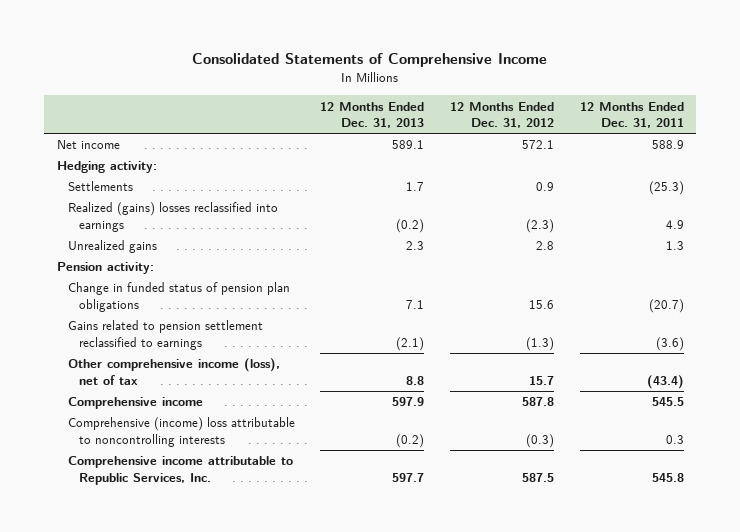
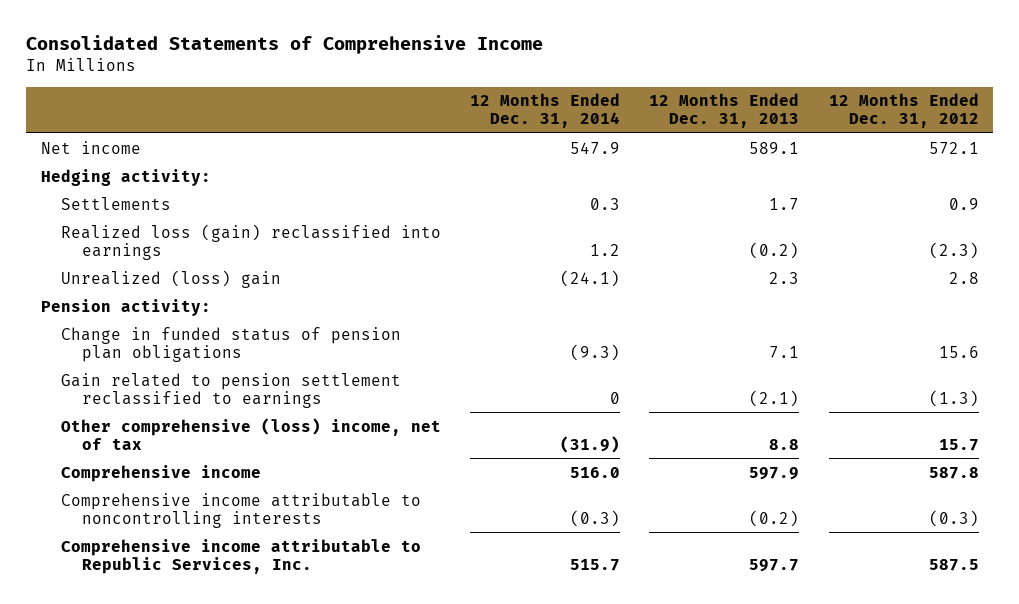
- | 12 Months Ended Dec. 31, 2013 | 12 Months Ended Dec. 31, 2012 | 12 Months Ended Dec. 31, 2011
+ | 12 Months Ended Dec. 31, 2014 | 12 Months Ended Dec. 31, 2013 | 12 Months Ended Dec. 31, 2012
- Realized (gains) losses reclassified into earnings | (0.2) | (2.3) | 4.9
- Unrealized gains | 2.3 | 2.8 | 1.3
+ Realized loss (gain) reclassified into earnings | 1.2 | (0.2) | (2.3)
+ Unrealized (loss) gain | (24.1) | 2.3 | 2.8
- Gains related to pension settlement reclassified to earnings | (2.1) | (1.3) | (3.6)
- Other comprehensive income (loss), net of tax | 8.8 | 15.7 | (43.4)
+ Gain related to pension settlement reclassified to earnings | 0 | (2.1) | (1.3)
+ Other comprehensive (loss) income, net of tax | (31.9) | 8.8 | 15.7
- Comprehensive (income) loss attributable to noncontrolling interests | (0.2) | (0.3) | 0.3
+ Comprehensive income attributable to noncontrolling interests | (0.3) | (0.2) | (0.3)

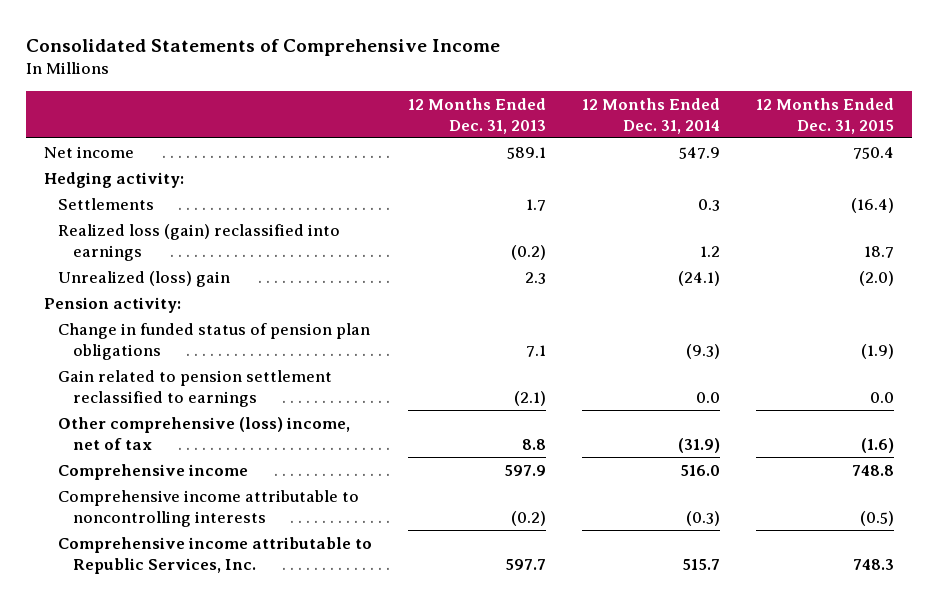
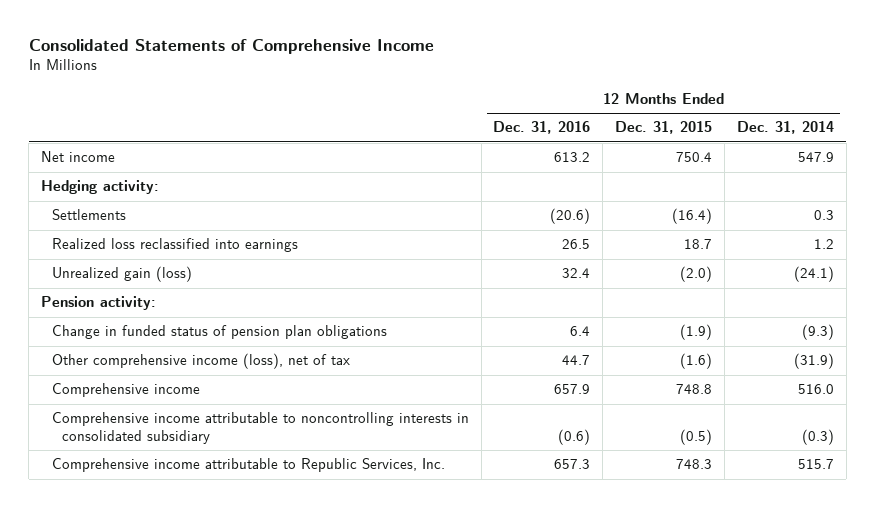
- | 12 Months Ended Dec. 31, 2013 | 12 Months Ended Dec. 31, 2014 | 12 Months Ended Dec. 31, 2015
+ | 12 Months Ended Dec. 31, 2016 | 12 Months Ended Dec. 31, 2015 | 12 Months Ended Dec. 31, 2014
- Realized loss (gain) reclassified into earnings | (0.2) | 1.2 | 18.7
- Unrealized (loss) gain | 2.3 | (24.1) | (2.0)
+ Realized loss reclassified into earnings | 26.5 | 18.7 | 1.2
+ Unrealized gain (loss) | 32.4 | (2.0) | (24.1)
- Gain related to pension settlement reclassified to earnings | (2.1) | 0.0 | 0.0
- Other comprehensive (loss) income, net of tax | 8.8 | (31.9) | (1.6)
+ Other comprehensive income (loss), net of tax | 44.7 | (1.6) | (31.9)
- Comprehensive income attributable to noncontrolling interests | (0.2) | (0.3) | (0.5)
+ Comprehensive income attributable to noncontrolling interests in consolidated subsidiary | (0.6) | (0.5) | (0.3)

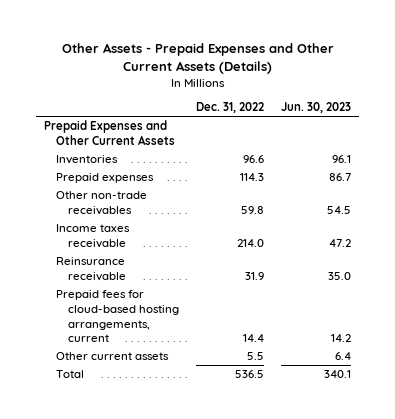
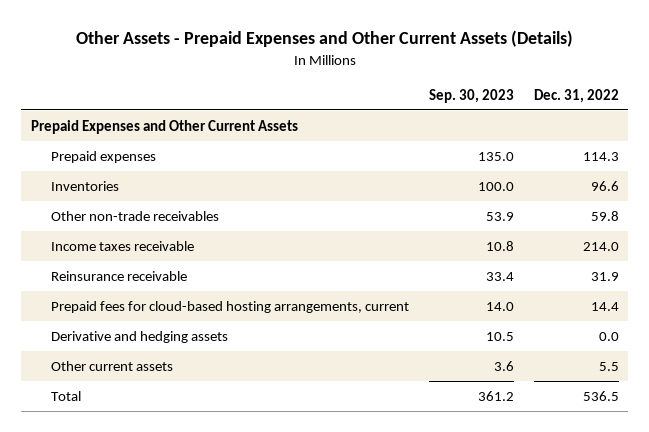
- | Dec. 31, 2022 | Jun. 30, 2023
+ | Sep. 30, 2023 | Dec. 31, 2022
moved down: Inventories | 100.0 | 96.6
+ Derivative and hedging assets | 10.5 | 0.0

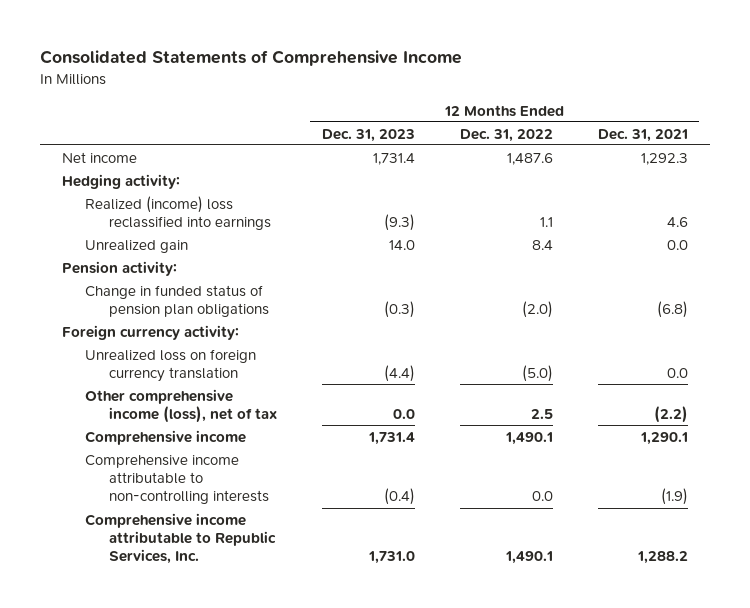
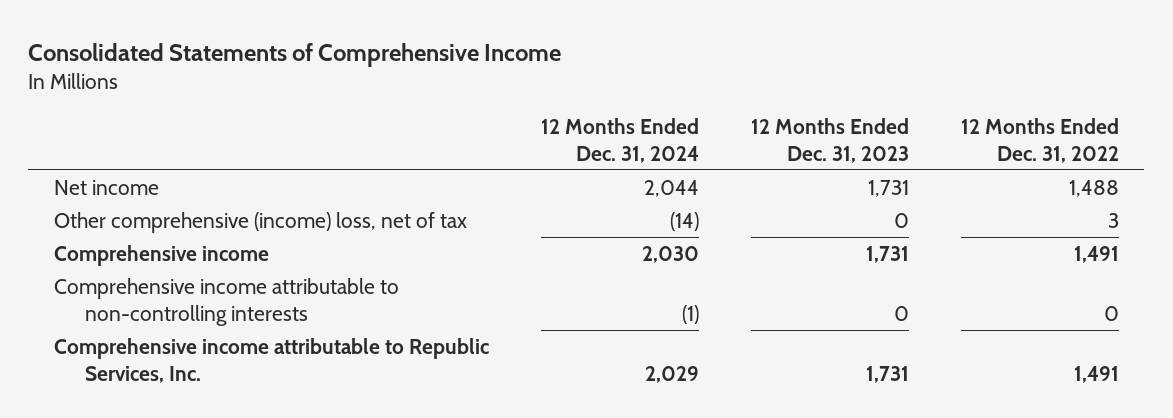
- | 12 Months Ended Dec. 31, 2023 | 12 Months Ended Dec. 31, 2022 | 12 Months Ended Dec. 31, 2021
+ | 12 Months Ended Dec. 31, 2024 | 12 Months Ended Dec. 31, 2023 | 12 Months Ended Dec. 31, 2022
- Net income | 1,731.4 | 1,487.6 | 1,292.3
- Hedging activity:
- Realized (income) loss reclassified into earnings | (9.3) | 1.1 | 4.6
- Unrealized gain | 14.0 | 8.4 | 0.0
- Pension activity:
- Change in funded status of pension plan obligations | (0.3) | (2.0) | (6.8)
- Foreign currency activity:
- Unrealized loss on foreign currency translation | (4.4) | (5.0) | 0.0
- Other comprehensive income (loss), net of tax | 0.0 | 2.5 | (2.2)
- Comprehensive income | 1,731.4 | 1,490.1 | 1,290.1
- Comprehensive income attributable to non-controlling interests | (0.4) | 0.0 | (1.9)
- Comprehensive income attributable to Republic Services, Inc. | 1,731.0 | 1,490.1 | 1,288.2
+ Net income | 2,044 | 1,731 | 1,488
+ Other comprehensive (income) loss, net of tax | (14) | 0 | 3
+ Comprehensive income | 2,030 | 1,731 | 1,491
+ Comprehensive income attributable to non-controlling interests | (1) | 0 | 0
+ Comprehensive income attributable to Republic Services, Inc. | 2,029 | 1,731 | 1,491

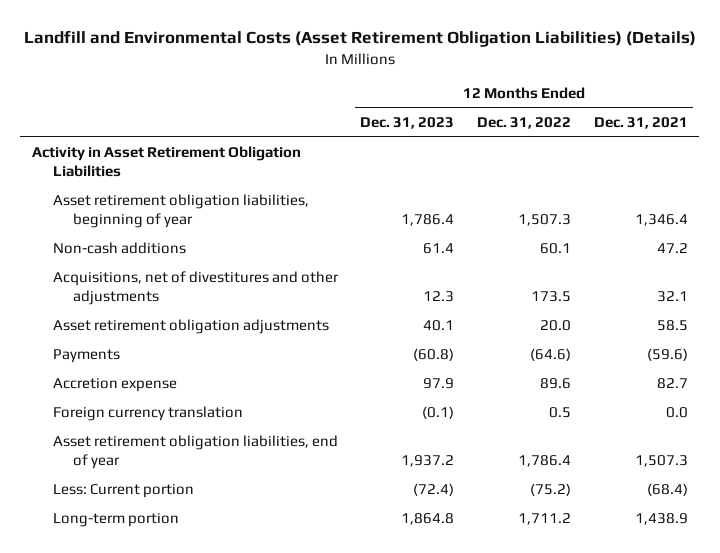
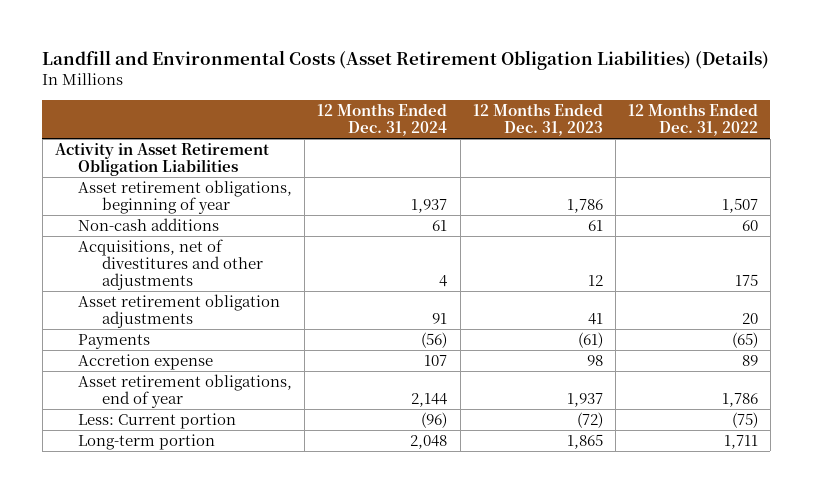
- | 12 Months Ended Dec. 31, 2023 | 12 Months Ended Dec. 31, 2022 | 12 Months Ended Dec. 31, 2021
+ | 12 Months Ended Dec. 31, 2024 | 12 Months Ended Dec. 31, 2023 | 12 Months Ended Dec. 31, 2022
- Asset retirement obligation liabilities, beginning of year | 1,786.4 | 1,507.3 | 1,346.4
- Non-cash additions | 61.4 | 60.1 | 47.2
- Acquisitions, net of divestitures and other adjustments | 12.3 | 173.5 | 32.1
- Asset retirement obligation adjustments | 40.1 | 20.0 | 58.5
- Payments | (60.8) | (64.6) | (59.6)
- Accretion expense | 97.9 | 89.6 | 82.7
- Foreign currency translation | (0.1) | 0.5 | 0.0
- Asset retirement obligation liabilities, end of year | 1,937.2 | 1,786.4 | 1,507.3
- Less: Current portion | (72.4) | (75.2) | (68.4)
- Long-term portion | 1,864.8 | 1,711.2 | 1,438.9
+ Asset retirement obligations, beginning of year | 1,937 | 1,786 | 1,507
+ Non-cash additions | 61 | 61 | 60
+ Acquisitions, net of divestitures and other adjustments | 4 | 12 | 175
+ Asset retirement obligation adjustments | 91 | 41 | 20
+ Payments | (56) | (61) | (65)
+ Accretion expense | 107 | 98 | 89
+ Asset retirement obligations, end of year | 2,144 | 1,937 | 1,786
+ Less: Current portion | (96) | (72) | (75)
+ Long-term portion | 2,048 | 1,865 | 1,711

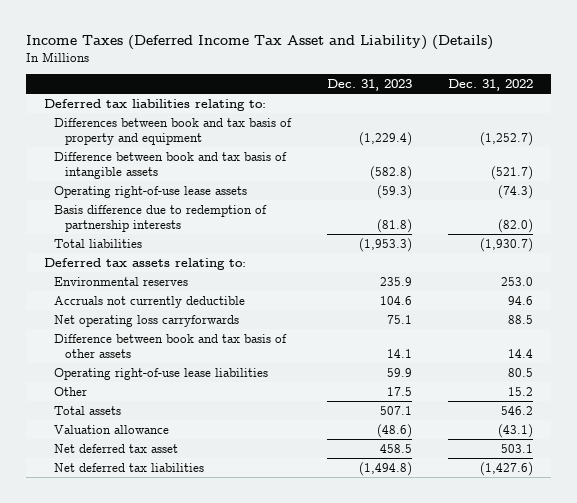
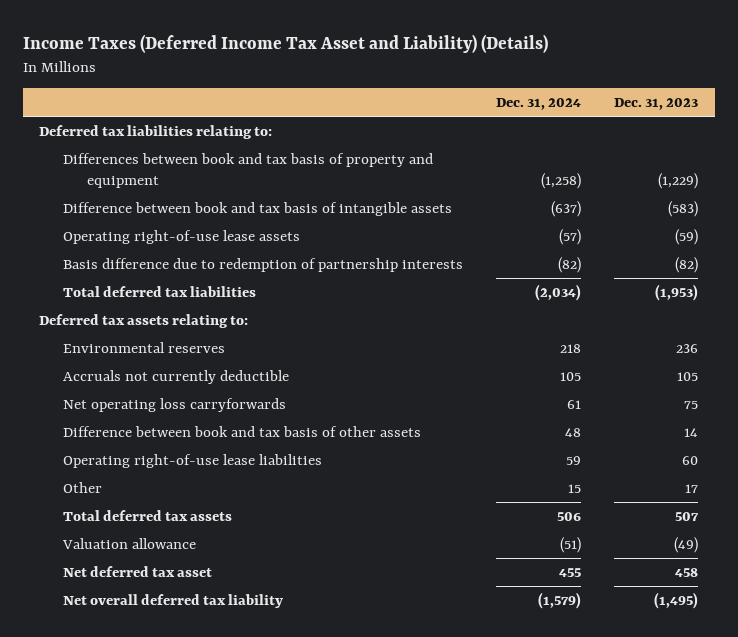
- | Dec. 31, 2023 | Dec. 31, 2022
+ | Dec. 31, 2024 | Dec. 31, 2023
- Differences between book and tax basis of property and equipment | (1,229.4) | (1,252.7)
- Difference between book and tax basis of intangible assets | (582.8) | (521.7)
- Operating right-of-use lease assets | (59.3) | (74.3)
- Basis difference due to redemption of partnership interests | (81.8) | (82.0)
- Total liabilities | (1,953.3) | (1,930.7)
+ Differences between book and tax basis of property and equipment | (1,258) | (1,229)
+ Difference between book and tax basis of intangible assets | (637) | (583)
+ Operating right-of-use lease assets | (57) | (59)
+ Basis difference due to redemption of partnership interests | (82) | (82)
+ Total deferred tax liabilities | (2,034) | (1,953)
- Environmental reserves | 235.9 | 253.0
- Accruals not currently deductible | 104.6 | 94.6
- Net operating loss carryforwards | 75.1 | 88.5
- Difference between book and tax basis of other assets | 14.1 | 14.4
- Operating right-of-use lease liabilities | 59.9 | 80.5
- Other | 17.5 | 15.2
- Total assets | 507.1 | 546.2
- Valuation allowance | (48.6) | (43.1)
- Net deferred tax asset | 458.5 | 503.1
- Net deferred tax liabilities | (1,494.8) | (1,427.6)
+ Environmental reserves | 218 | 236
+ Accruals not currently deductible | 105 | 105
+ Net operating loss carryforwards | 61 | 75
+ Difference between book and tax basis of other assets | 48 | 14
+ Operating right-of-use lease liabilities | 59 | 60
+ Other | 15 | 17
+ Total deferred tax assets | 506 | 507
+ Valuation allowance | (51) | (49)
+ Net deferred tax asset | 455 | 458
+ Net overall deferred tax liability | (1,579) | (1,495)

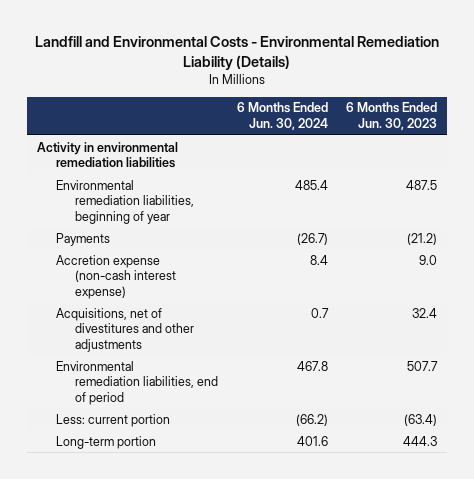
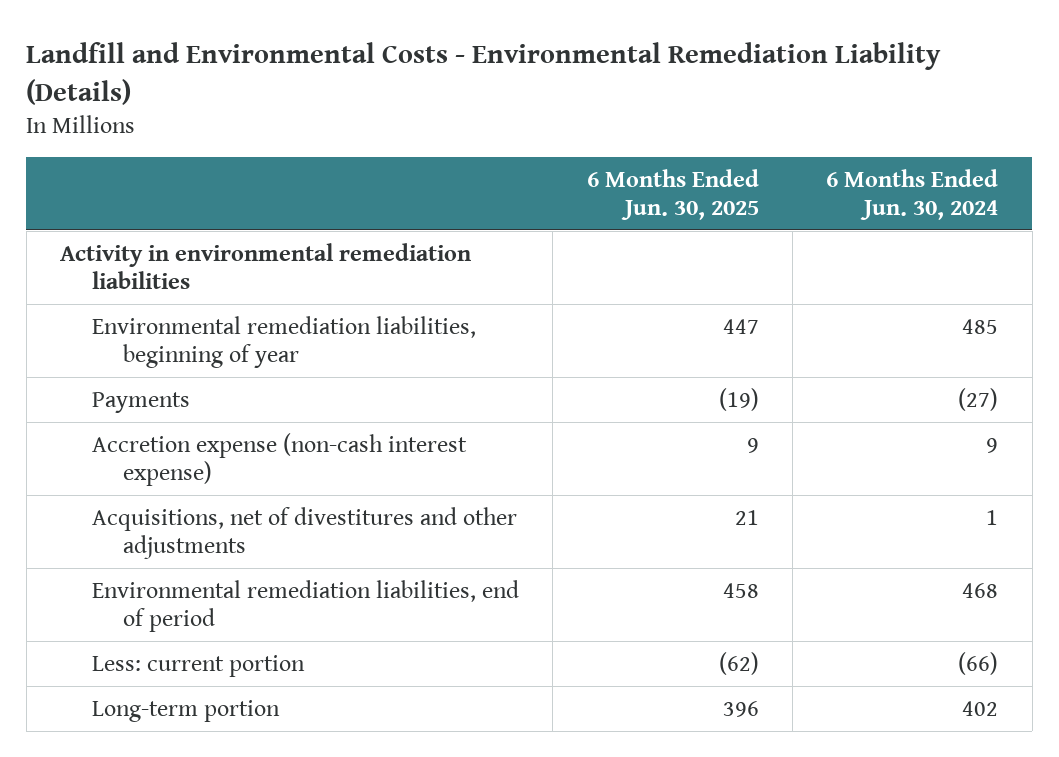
- | 6 Months Ended Jun. 30, 2024 | 6 Months Ended Jun. 30, 2023
+ | 6 Months Ended Jun. 30, 2025 | 6 Months Ended Jun. 30, 2024
- Environmental remediation liabilities, beginning of year | 485.4 | 487.5
- Payments | (26.7) | (21.2)
- Accretion expense (non-cash interest expense) | 8.4 | 9.0
- Acquisitions, net of divestitures and other adjustments | 0.7 | 32.4
- Environmental remediation liabilities, end of period | 467.8 | 507.7
- Less: current portion | (66.2) | (63.4)
- Long-term portion | 401.6 | 444.3
+ Environmental remediation liabilities, beginning of year | 447 | 485
+ Payments | (19) | (27)
+ Accretion expense (non-cash interest expense) | 9 | 9
+ Acquisitions, net of divestitures and other adjustments | 21 | 1
+ Environmental remediation liabilities, end of period | 458 | 468
+ Less: current portion | (62) | (66)
+ Long-term portion | 396 | 402

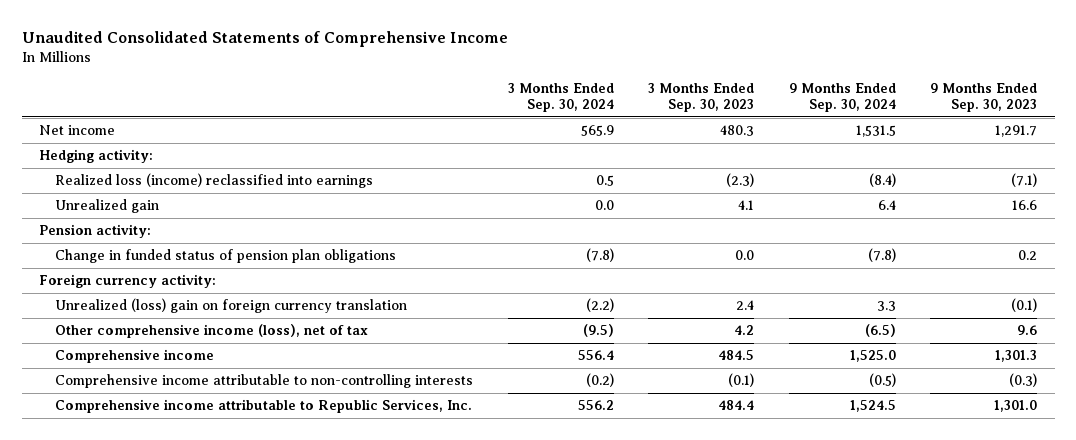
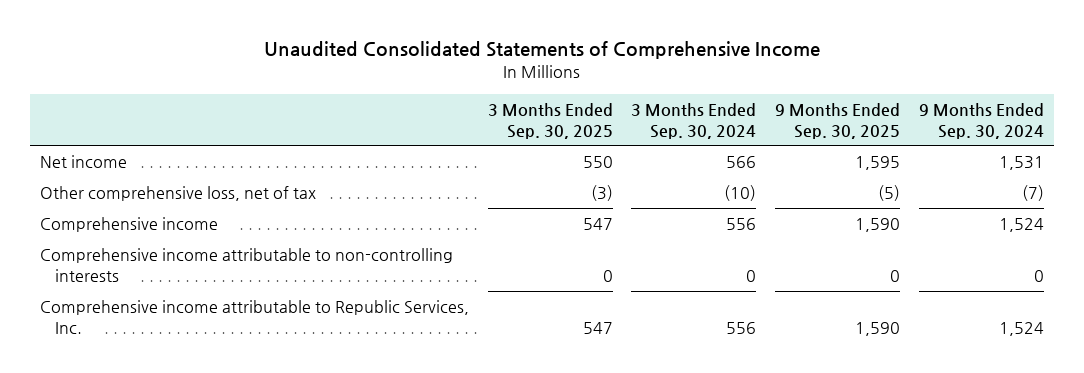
- | 3 Months Ended Sep. 30, 2024 | 3 Months Ended Sep. 30, 2023 | 9 Months Ended Sep. 30, 2024 | 9 Months Ended Sep. 30, 2023
+ | 3 Months Ended Sep. 30, 2025 | 3 Months Ended Sep. 30, 2024 | 9 Months Ended Sep. 30, 2025 | 9 Months Ended Sep. 30, 2024
- Net income | 565.9 | 480.3 | 1,531.5 | 1,291.7
- Hedging activity:
- Realized loss (income) reclassified into earnings | 0.5 | (2.3) | (8.4) | (7.1)
- Unrealized gain | 0.0 | 4.1 | 6.4 | 16.6
- Pension activity:
- Change in funded status of pension plan obligations | (7.8) | 0.0 | (7.8) | 0.2
- Foreign currency activity:
- Unrealized (loss) gain on foreign currency translation | (2.2) | 2.4 | 3.3 | (0.1)
- Other comprehensive income (loss), net of tax | (9.5) | 4.2 | (6.5) | 9.6
- Comprehensive income | 556.4 | 484.5 | 1,525.0 | 1,301.3
- Comprehensive income attributable to non-controlling interests | (0.2) | (0.1) | (0.5) | (0.3)
- Comprehensive income attributable to Republic Services, Inc. | 556.2 | 484.4 | 1,524.5 | 1,301.0
+ Net income | 550 | 566 | 1,595 | 1,531
+ Other comprehensive loss, net of tax | (3) | (10) | (5) | (7)
+ Comprehensive income | 547 | 556 | 1,590 | 1,524
+ Comprehensive income attributable to non-controlling interests | 0 | 0 | 0 | 0
+ Comprehensive income attributable to Republic Services, Inc. | 547 | 556 | 1,590 | 1,524

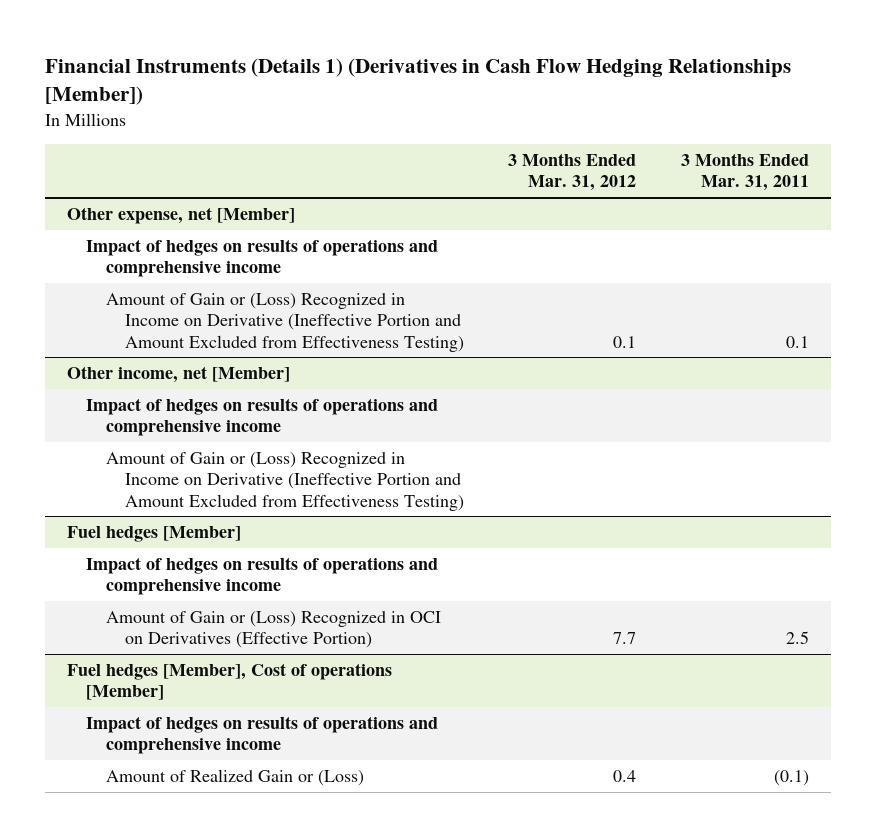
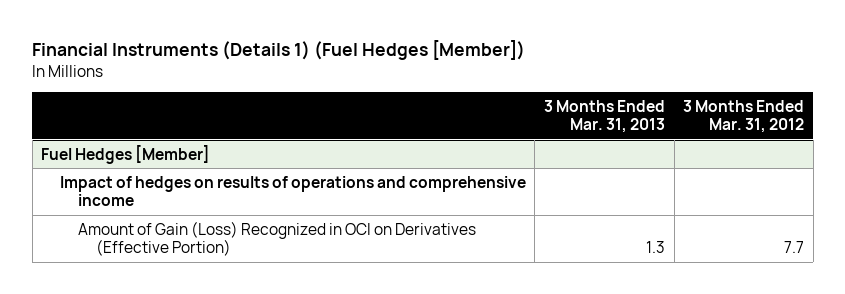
- Financial Instruments (Details 1) (Derivatives in Cash Flow Hedging Relationships [Member])
+ Financial Instruments (Details 1) (Fuel Hedges [Member])
- | 3 Months Ended Mar. 31, 2012 | 3 Months Ended Mar. 31, 2011
+ | 3 Months Ended Mar. 31, 2013 | 3 Months Ended Mar. 31, 2012
- Other expense, net [Member]
- Impact of hedges on results of operations and comprehensive income
- Amount of Gain or (Loss) Recognized in Income on Derivative (Ineffective Portion and Amount Excluded from Effectiveness Testing) | 0.1 | 0.1
- Other income, net [Member]
- Impact of hedges on results of operations and comprehensive income
- Amount of Gain or (Loss) Recognized in Income on Derivative (Ineffective Portion and Amount Excluded from Effectiveness Testing)
- Fuel hedges [Member]
- Impact of hedges on results of operations and comprehensive income
- Amount of Gain or (Loss) Recognized in OCI on Derivatives (Effective Portion) | 7.7 | 2.5
- Fuel hedges [Member], Cost of operations [Member]
+ Fuel Hedges [Member]
- Amount of Realized Gain or (Loss) | 0.4 | (0.1)
+ Amount of Gain (Loss) Recognized in OCI on Derivatives (Effective Portion) | 1.3 | 7.7

